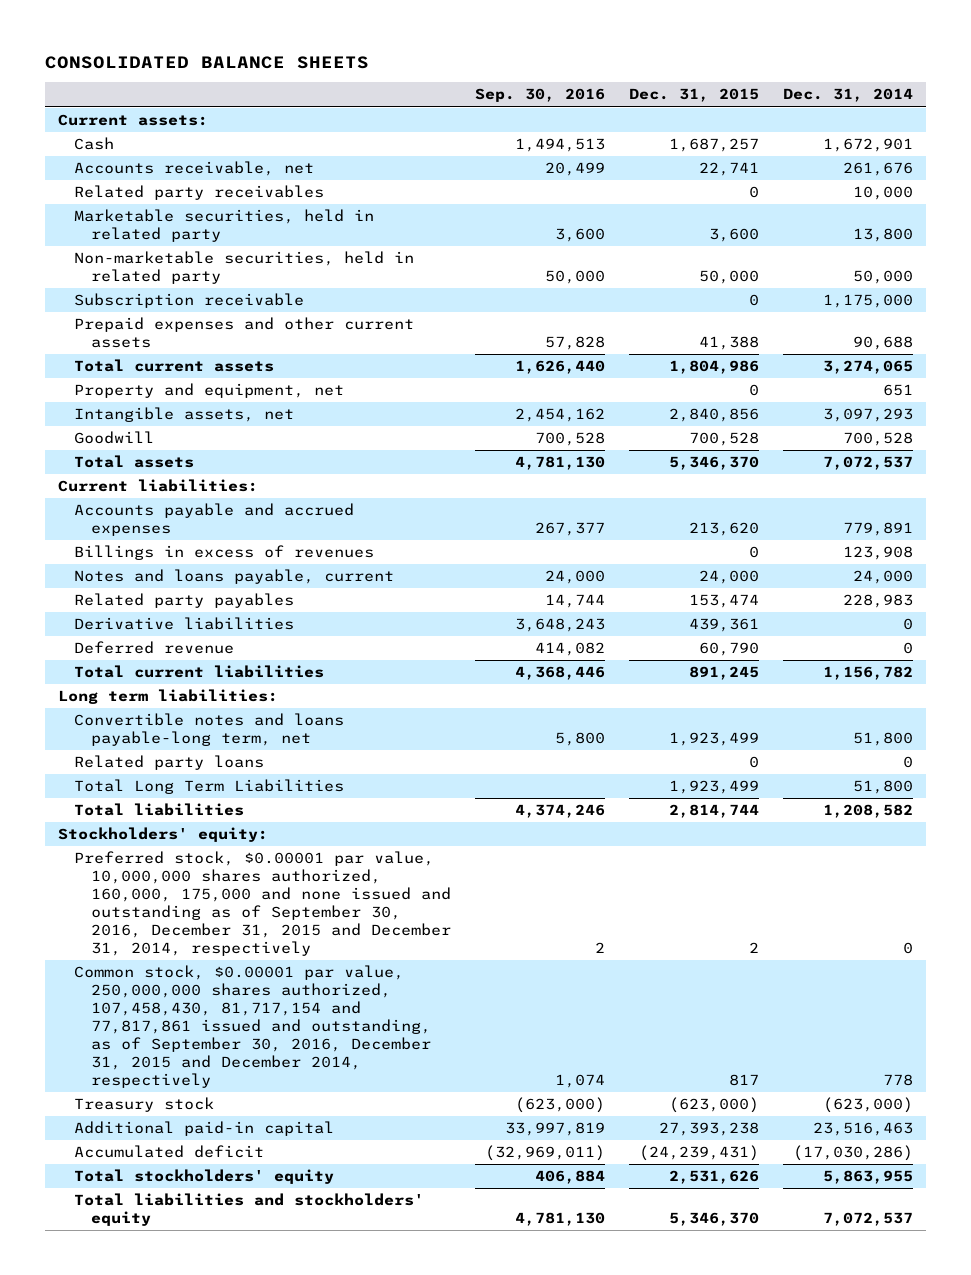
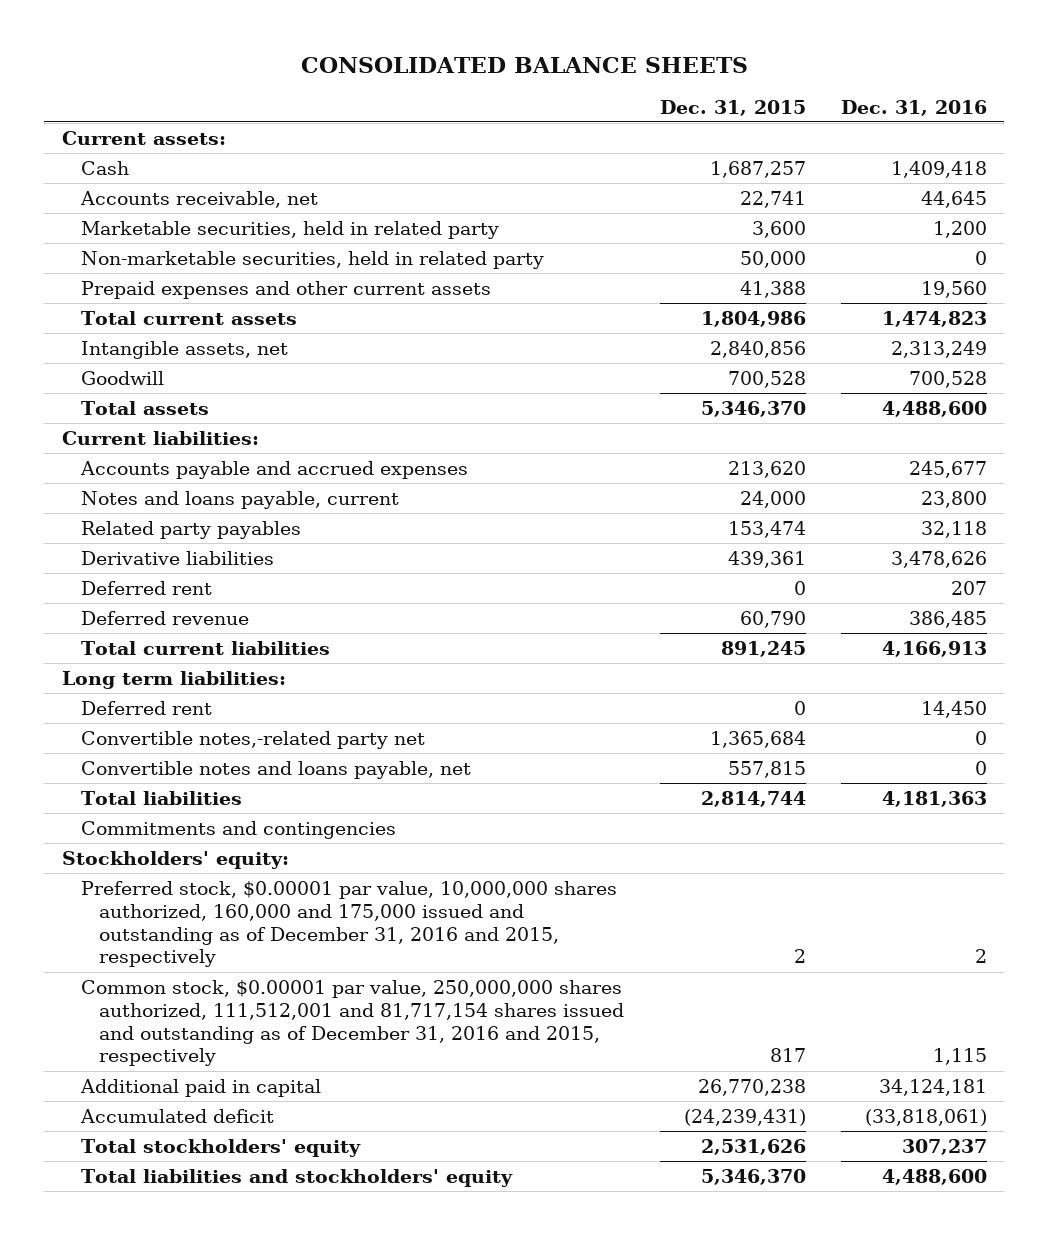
- | Sep. 30, 2016 | Dec. 31, 2015 | Dec. 31, 2014
+ | Dec. 31, 2015 | Dec. 31, 2016
- Related party receivables | | 0 | 10,000
- Subscription receivable | | 0 | 1,175,000
- Property and equipment, net | | 0 | 651
- Billings in excess of revenues | | 0 | 123,908
+ Deferred rent | 0 | 207
- Convertible notes and loans payable-long term, net | 5,800 | 1,923,499 | 51,800
- Related party loans | | 0 | 0
- Total Long Term Liabilities | | 1,923,499 | 51,800
+ Deferred rent | 0 | 14,450
+ Convertible notes,-related party net | 1,365,684 | 0
+ Convertible notes and loans payable, net | 557,815 | 0
+ Commitments and contingencies
- Preferred stock, $0.00001 par value, 10,000,000 shares authorized, 160,000, 175,000 and none issued and outstanding as of September 30, 2016, December 31, 2015 and December 31, 2014, respectively | 2 | 2 | 0
- Common stock, $0.00001 par value, 250,000,000 shares authorized, 107,458,430, 81,717,154 and 77,817,861 issued and outstanding, as of September 30, 2016, December 31, 2015 and December 2014, respectively | 1,074 | 817 | 778
- Treasury stock | (623,000) | (623,000) | (623,000)
- Additional paid-in capital | 33,997,819 | 27,393,238 | 23,516,463
+ Preferred stock, $0.00001 par value, 10,000,000 shares authorized, 160,000 and 175,000 issued and outstanding as of December 31, 2016 and 2015, respectively | 2 | 2
+ Common stock, $0.00001 par value, 250,000,000 shares authorized, 111,512,001 and 81,717,154 shares issued and outstanding as of December 31, 2016 and 2015, respectively | 817 | 1,115
+ Additional paid in capital | 26,770,238 | 34,124,181

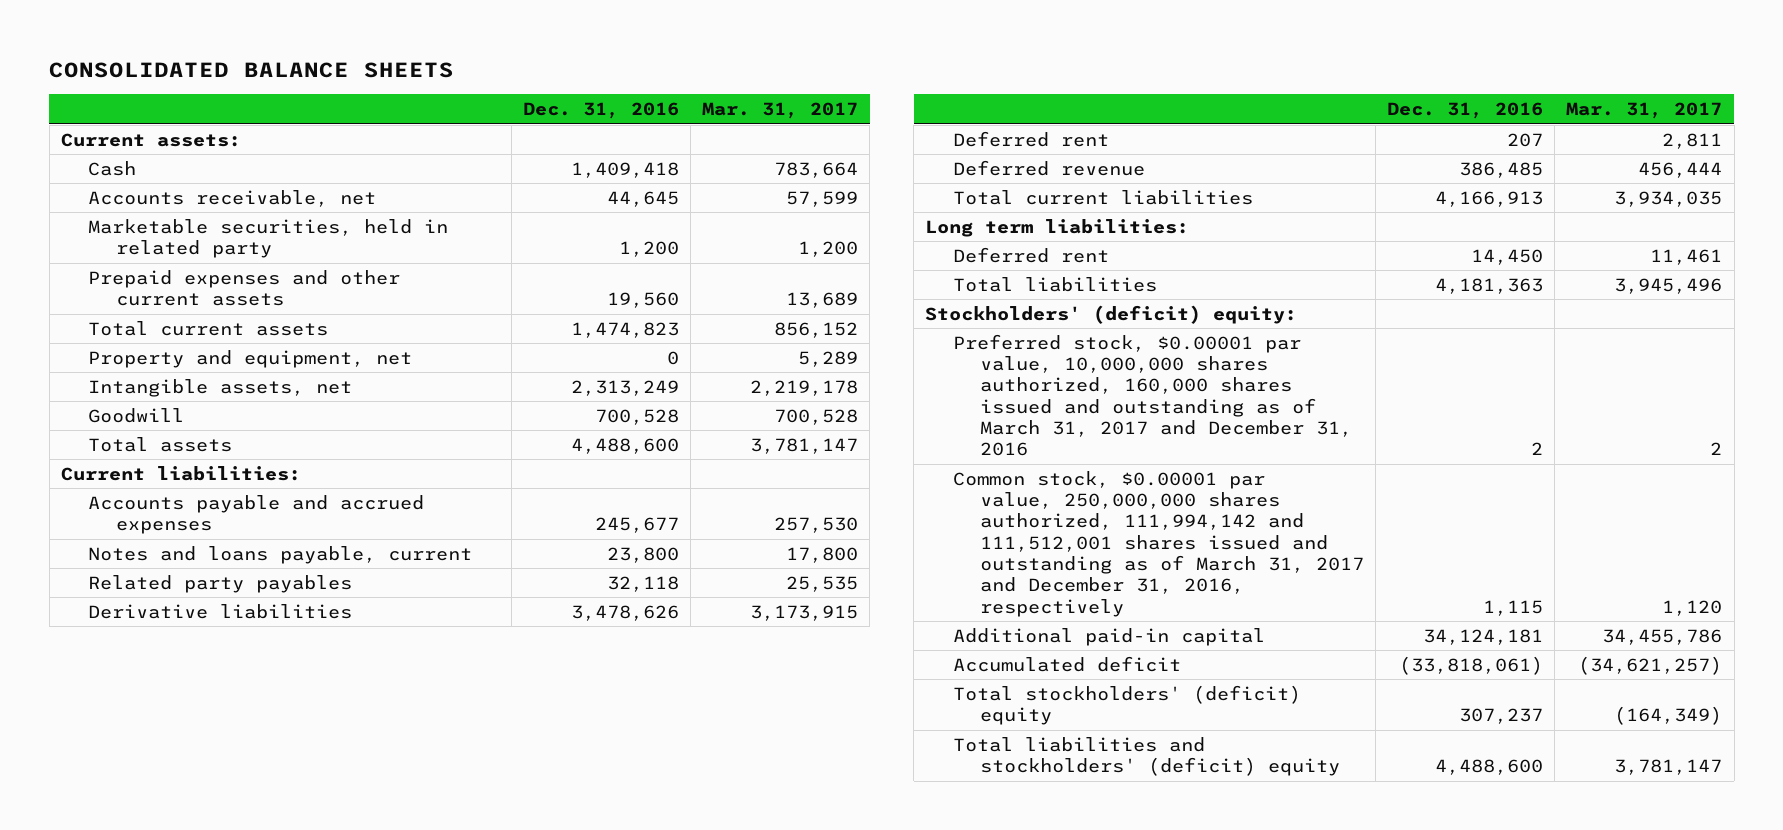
- | Dec. 31, 2015 | Dec. 31, 2016
+ | Dec. 31, 2016 | Mar. 31, 2017
- Non-marketable securities, held in related party | 50,000 | 0
+ Property and equipment, net | 0 | 5,289
- Convertible notes,-related party net | 1,365,684 | 0
- Convertible notes and loans payable, net | 557,815 | 0
- Commitments and contingencies
- Stockholders' equity:
- Preferred stock, $0.00001 par value, 10,000,000 shares authorized, 160,000 and 175,000 issued and outstanding as of December 31, 2016 and 2015, respectively | 2 | 2
- Common stock, $0.00001 par value, 250,000,000 shares authorized, 111,512,001 and 81,717,154 shares issued and outstanding as of December 31, 2016 and 2015, respectively | 817 | 1,115
- Additional paid in capital | 26,770,238 | 34,124,181
+ Stockholders' (deficit) equity:
+ Preferred stock, $0.00001 par value, 10,000,000 shares authorized, 160,000 shares issued and outstanding as of March 31, 2017 and December 31, 2016 | 2 | 2
+ Common stock, $0.00001 par value, 250,000,000 shares authorized, 111,994,142 and 111,512,001 shares issued and outstanding as of March 31, 2017 and December 31, 2016, respectively | 1,115 | 1,120
+ Additional paid-in capital | 34,124,181 | 34,455,786
- Total stockholders' equity | 2,531,626 | 307,237
- Total liabilities and stockholders' equity | 5,346,370 | 4,488,600
+ Total stockholders' (deficit) equity | 307,237 | (164,349)
+ Total liabilities and stockholders' (deficit) equity | 4,488,600 | 3,781,147

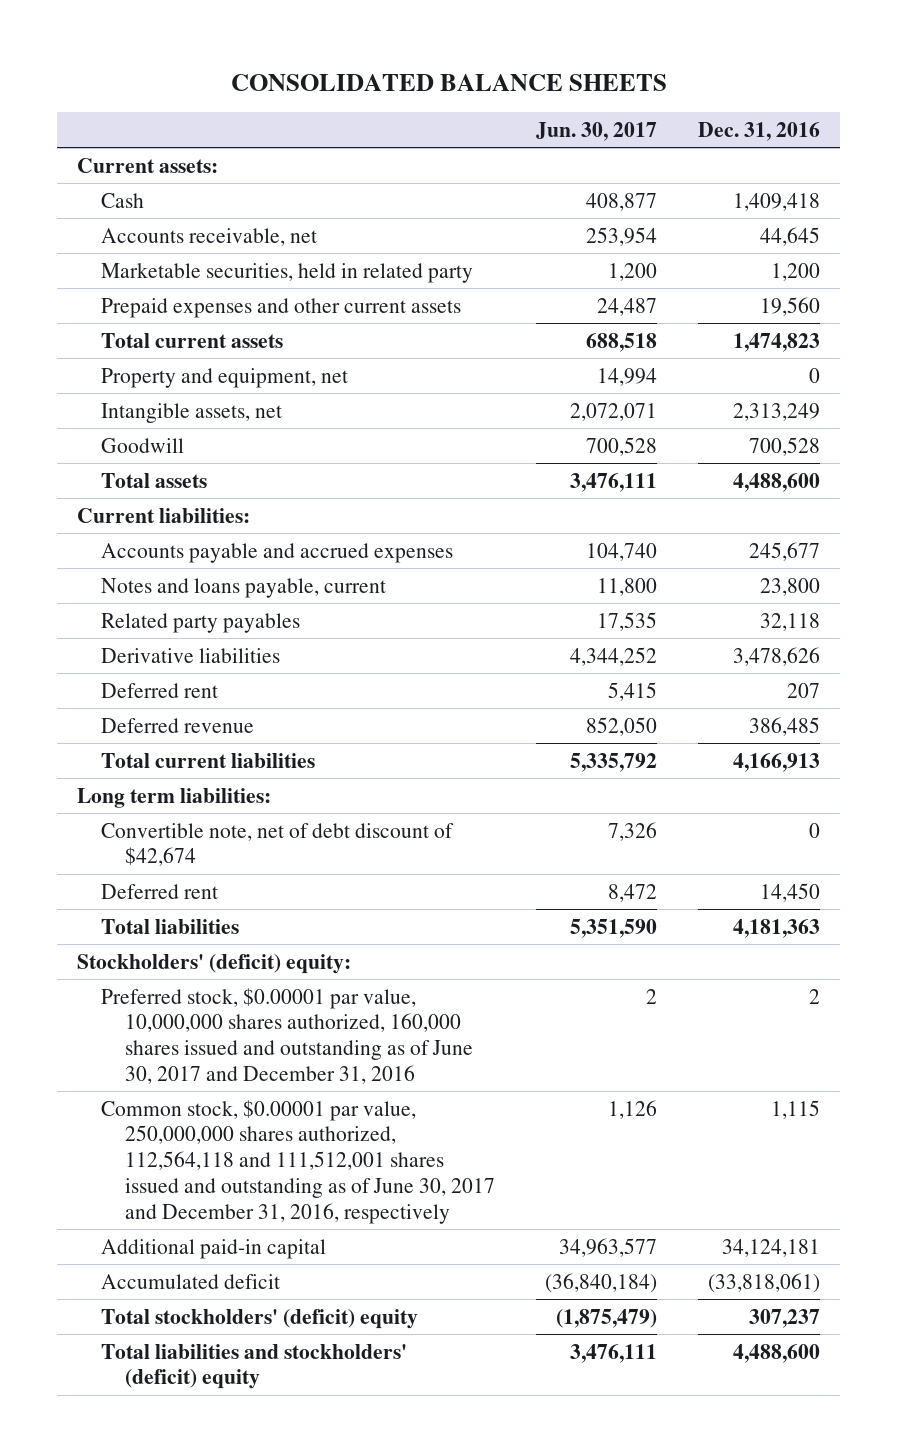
- | Dec. 31, 2016 | Mar. 31, 2017
+ | Jun. 30, 2017 | Dec. 31, 2016
+ Convertible note, net of debt discount of $42,674 | 7,326 | 0
- Preferred stock, $0.00001 par value, 10,000,000 shares authorized, 160,000 shares issued and outstanding as of March 31, 2017 and December 31, 2016 | 2 | 2
- Common stock, $0.00001 par value, 250,000,000 shares authorized, 111,994,142 and 111,512,001 shares issued and outstanding as of March 31, 2017 and December 31, 2016, respectively | 1,115 | 1,120
+ Preferred stock, $0.00001 par value, 10,000,000 shares authorized, 160,000 shares issued and outstanding as of June 30, 2017 and December 31, 2016 | 2 | 2
+ Common stock, $0.00001 par value, 250,000,000 shares authorized, 112,564,118 and 111,512,001 shares issued and outstanding as of June 30, 2017 and December 31, 2016, respectively | 1,126 | 1,115

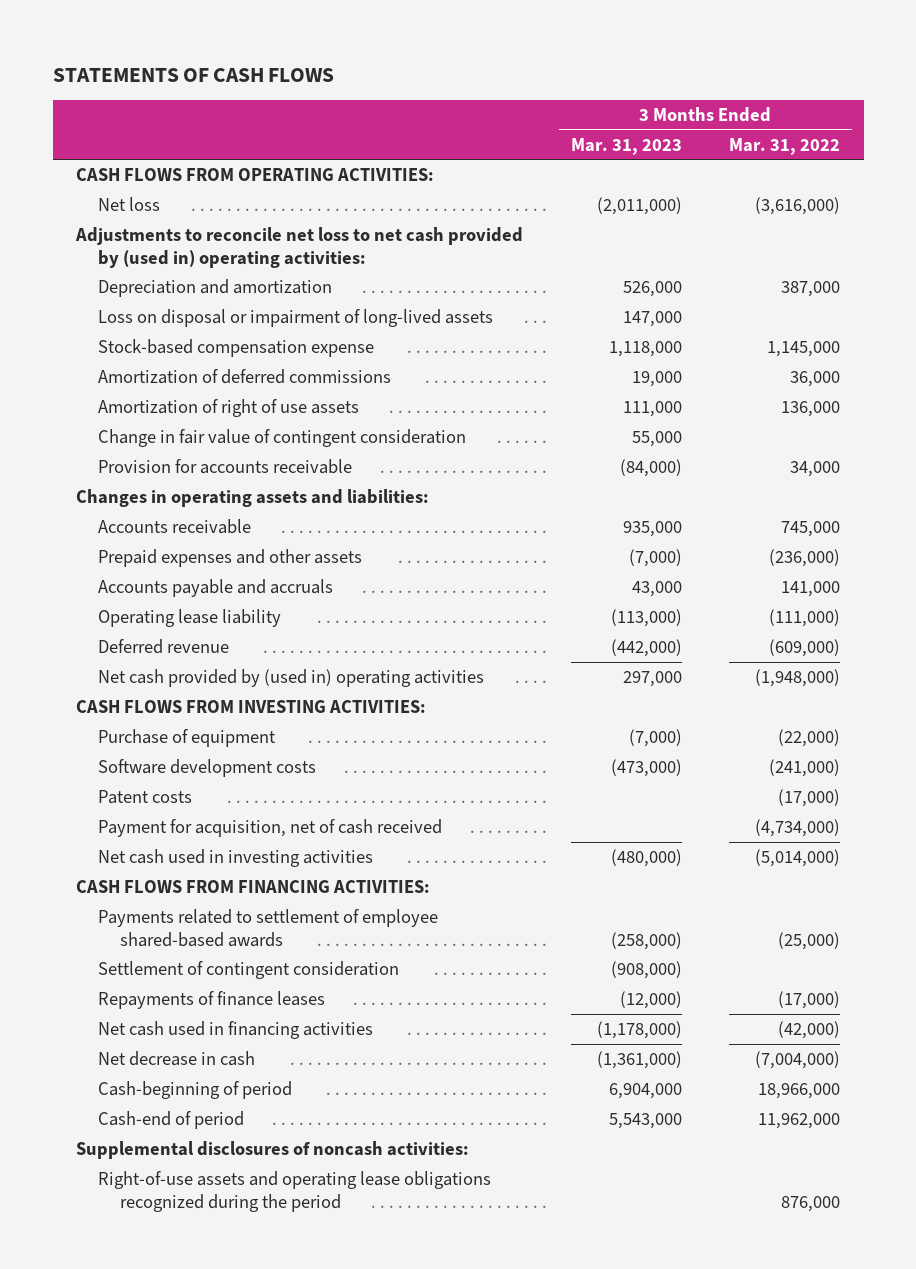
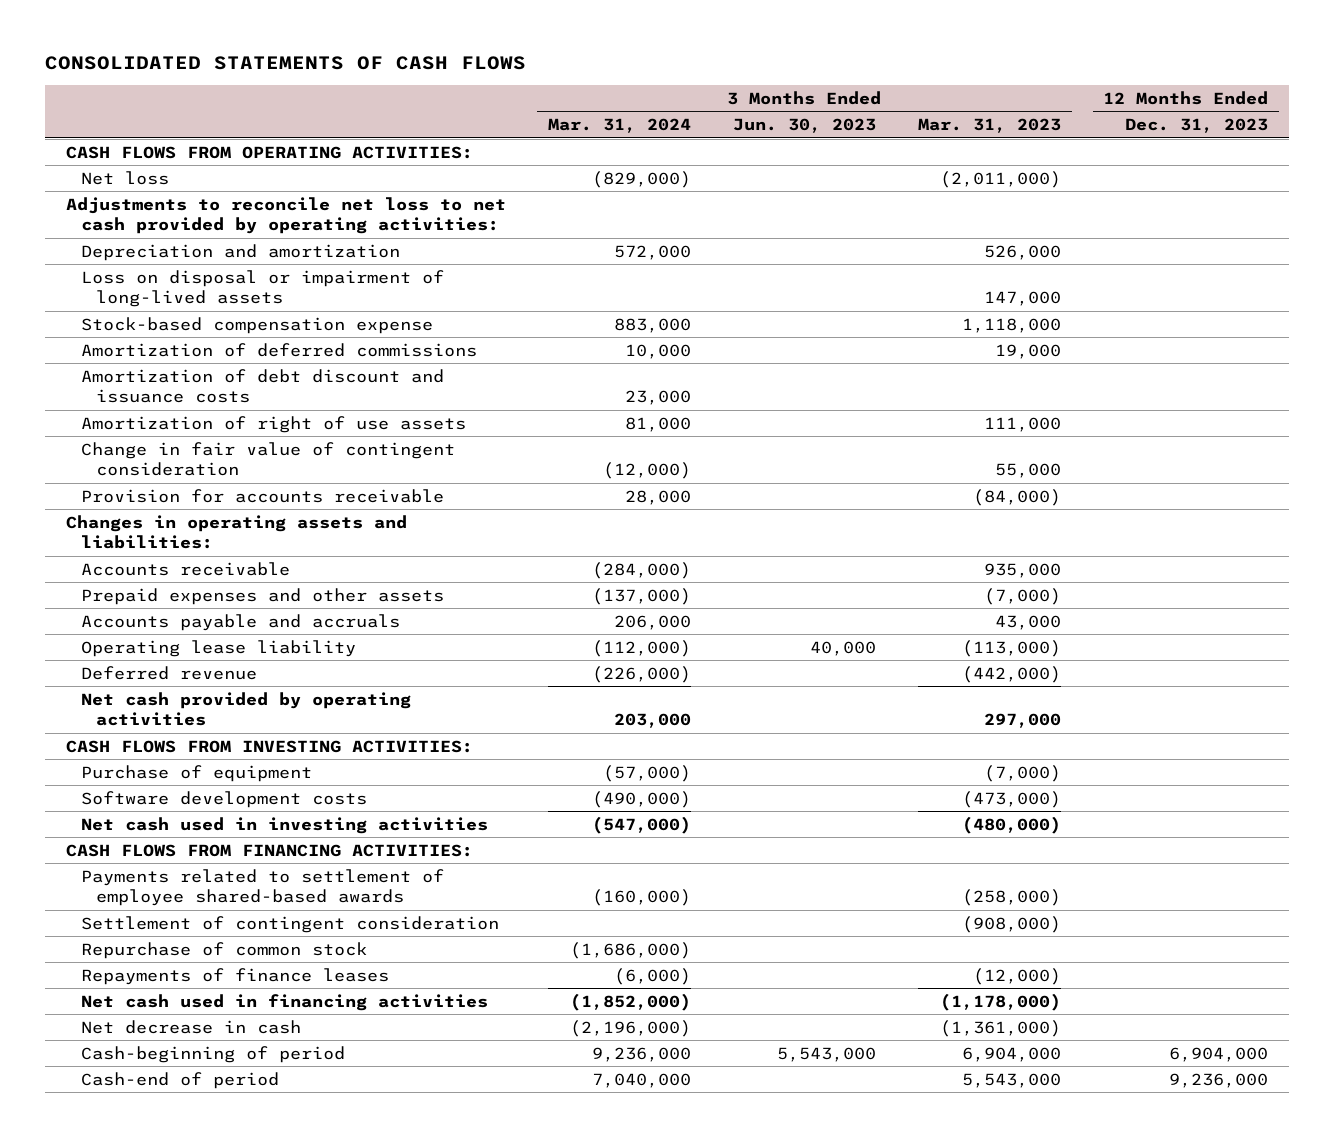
- STATEMENTS OF CASH FLOWS
+ CONSOLIDATED STATEMENTS OF CASH FLOWS
- | 3 Months Ended Mar. 31, 2023 | 3 Months Ended Mar. 31, 2022
+ | 3 Months Ended Mar. 31, 2024 | 3 Months Ended Jun. 30, 2023 | 3 Months Ended Mar. 31, 2023 | 12 Months Ended Dec. 31, 2023
- Adjustments to reconcile net loss to net cash provided by (used in) operating activities:
+ Adjustments to reconcile net loss to net cash provided by operating activities:
+ Amortization of debt discount and issuance costs | 23,000 | | |
- Net cash provided by (used in) operating activities | 297,000 | (1,948,000)
+ Net cash provided by operating activities | 203,000 | | 297,000 |
- Patent costs | | (17,000)
- Payment for acquisition, net of cash received | | (4,734,000)
+ Repurchase of common stock | (1,686,000) | | |
- Supplemental disclosures of noncash activities:
- Right-of-use assets and operating lease obligations recognized during the period | | 876,000

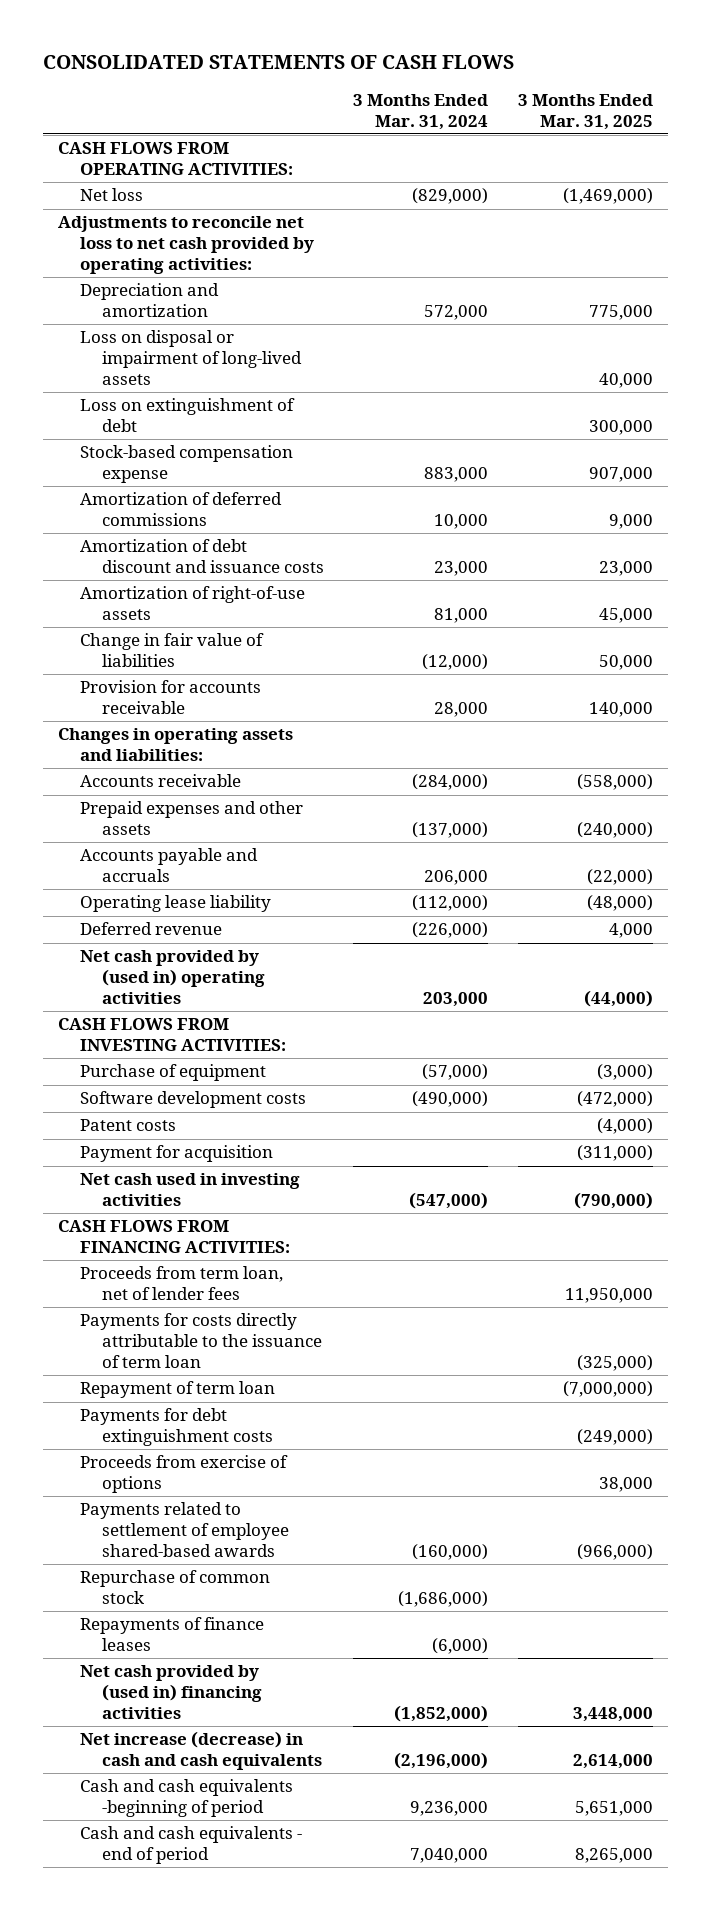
- | 3 Months Ended Mar. 31, 2024 | 3 Months Ended Jun. 30, 2023 | 3 Months Ended Mar. 31, 2023 | 12 Months Ended Dec. 31, 2023
+ | 3 Months Ended Mar. 31, 2024 | 3 Months Ended Mar. 31, 2025
+ Loss on extinguishment of debt | | 300,000
- Amortization of right of use assets | 81,000 | | 111,000 |
- Change in fair value of contingent consideration | (12,000) | | 55,000 |
+ Amortization of right-of-use assets | 81,000 | 45,000
+ Change in fair value of liabilities | (12,000) | 50,000
- Net cash provided by operating activities | 203,000 | | 297,000 |
+ Net cash provided by (used in) operating activities | 203,000 | (44,000)
+ Patent costs | | (4,000)
+ Payment for acquisition | | (311,000)
+ Proceeds from term loan, net of lender fees | | 11,950,000
+ Payments for costs directly attributable to the issuance of term loan | | (325,000)
+ Repayment of term loan | | (7,000,000)
+ Payments for debt extinguishment costs | | (249,000)
+ Proceeds from exercise of options | | 38,000
- Settlement of contingent consideration | | | (908,000) |
- Net cash used in financing activities | (1,852,000) | | (1,178,000) |
- Net decrease in cash | (2,196,000) | | (1,361,000) |
- Cash-beginning of period | 9,236,000 | 5,543,000 | 6,904,000 | 6,904,000
- Cash-end of period | 7,040,000 | | 5,543,000 | 9,236,000
+ Net cash provided by (used in) financing activities | (1,852,000) | 3,448,000
+ Net increase (decrease) in cash and cash equivalents | (2,196,000) | 2,614,000
+ Cash and cash equivalents -beginning of period | 9,236,000 | 5,651,000
+ Cash and cash equivalents - end of period | 7,040,000 | 8,265,000

